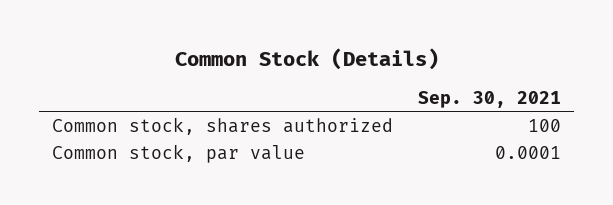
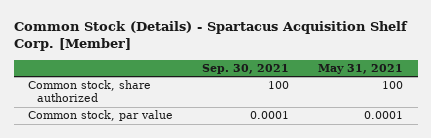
- Common Stock (Details)
+ Common Stock (Details) - Spartacus Acquisition Shelf Corp. [Member]
- | Sep. 30, 2021
+ | Sep. 30, 2021 | May 31, 2021
- Common stock, shares authorized | 100
+ Common stock, share authorized | 100 | 100

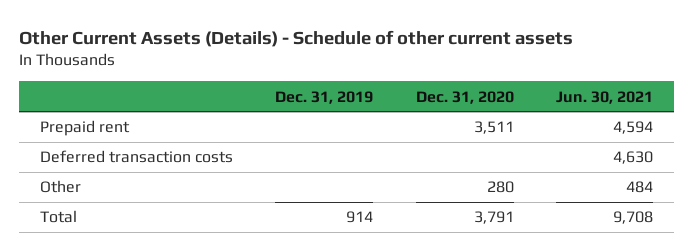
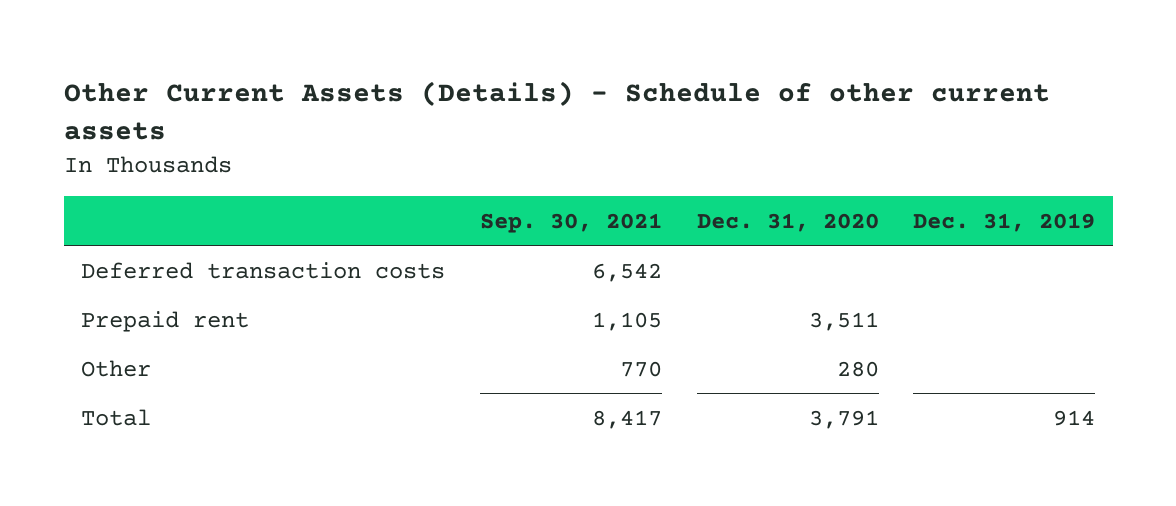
- | Dec. 31, 2019 | Dec. 31, 2020 | Jun. 30, 2021
+ | Sep. 30, 2021 | Dec. 31, 2020 | Dec. 31, 2019
moved down: Prepaid rent | 1,105 | 3,511 |

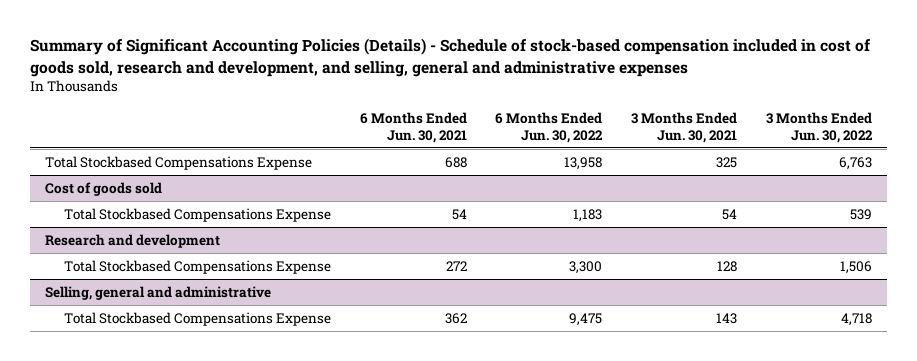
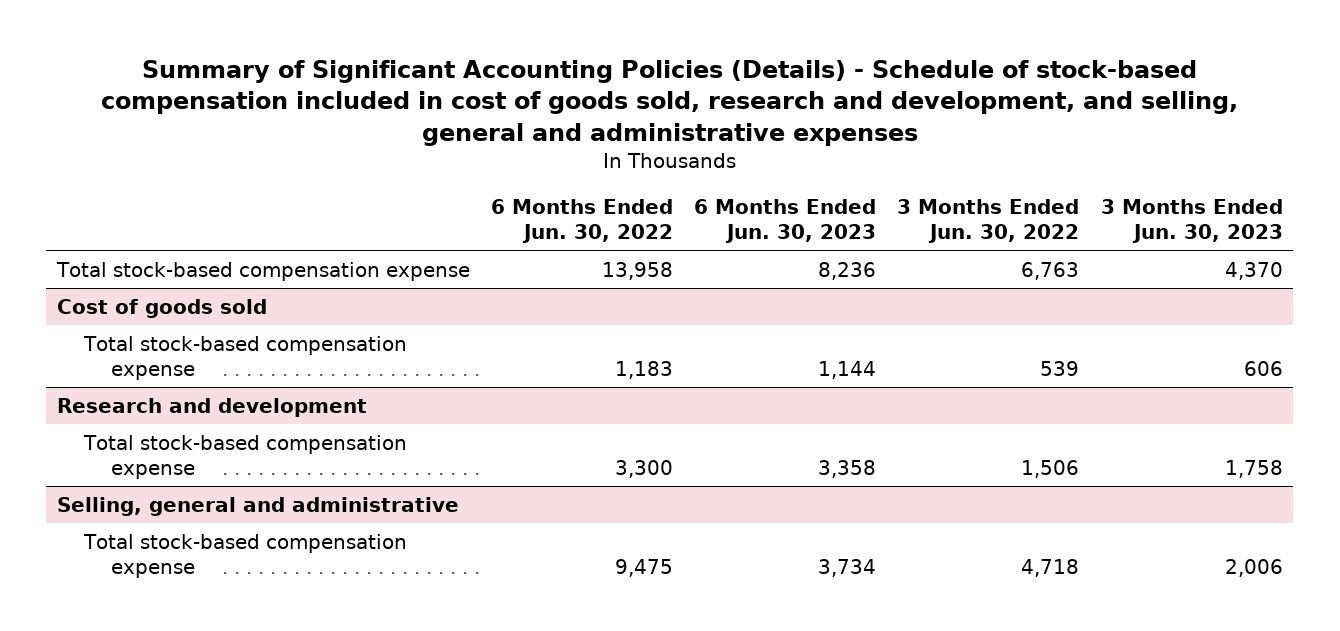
- | 6 Months Ended Jun. 30, 2021 | 6 Months Ended Jun. 30, 2022 | 3 Months Ended Jun. 30, 2021 | 3 Months Ended Jun. 30, 2022
+ | 6 Months Ended Jun. 30, 2022 | 6 Months Ended Jun. 30, 2023 | 3 Months Ended Jun. 30, 2022 | 3 Months Ended Jun. 30, 2023
- Total Stockbased Compensations Expense | 688 | 13,958 | 325 | 6,763
+ Total stock-based compensation expense | 13,958 | 8,236 | 6,763 | 4,370
@ Cost of goods sold
- Total Stockbased Compensations Expense | 54 | 1,183 | 54 | 539
+ Total stock-based compensation expense | 1,183 | 1,144 | 539 | 606
@ Research and development
- Total Stockbased Compensations Expense | 272 | 3,300 | 128 | 1,506
+ Total stock-based compensation expense | 3,300 | 3,358 | 1,506 | 1,758
@ Selling, general and administrative
- Total Stockbased Compensations Expense | 362 | 9,475 | 143 | 4,718
+ Total stock-based compensation expense | 9,475 | 3,734 | 4,718 | 2,006

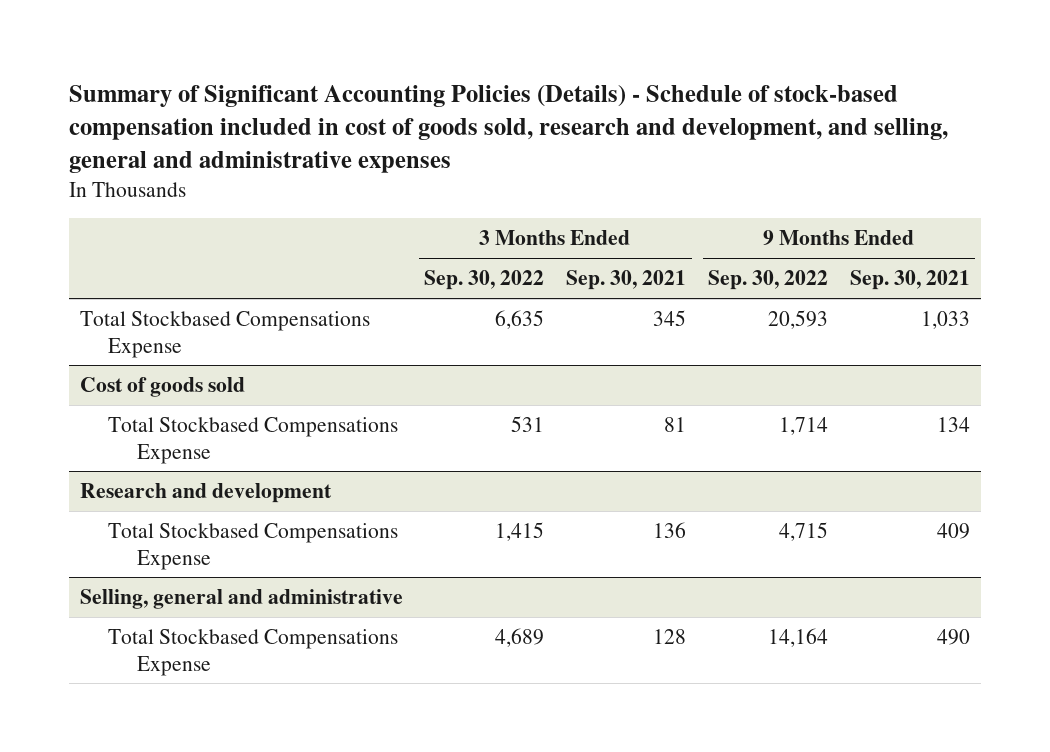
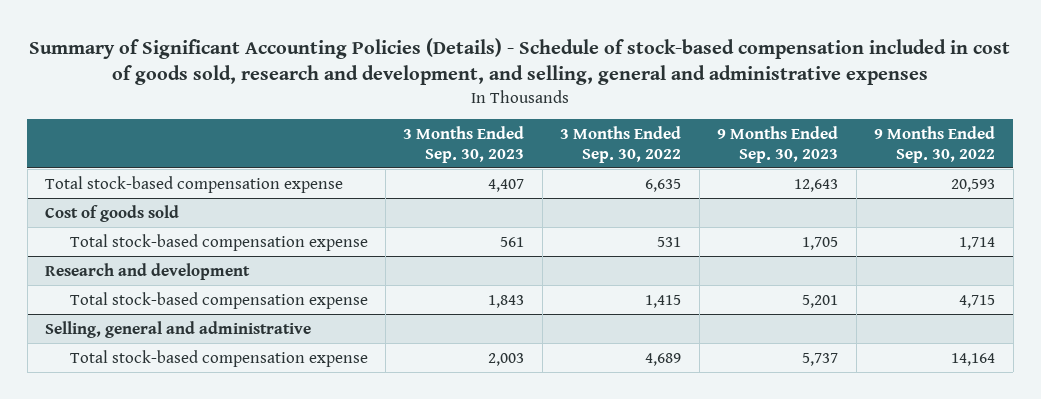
- | 3 Months Ended Sep. 30, 2022 | 3 Months Ended Sep. 30, 2021 | 9 Months Ended Sep. 30, 2022 | 9 Months Ended Sep. 30, 2021
+ | 3 Months Ended Sep. 30, 2023 | 3 Months Ended Sep. 30, 2022 | 9 Months Ended Sep. 30, 2023 | 9 Months Ended Sep. 30, 2022
- Total Stockbased Compensations Expense | 6,635 | 345 | 20,593 | 1,033
+ Total stock-based compensation expense | 4,407 | 6,635 | 12,643 | 20,593
@ Cost of goods sold
- Total Stockbased Compensations Expense | 531 | 81 | 1,714 | 134
+ Total stock-based compensation expense | 561 | 531 | 1,705 | 1,714
@ Research and development
- Total Stockbased Compensations Expense | 1,415 | 136 | 4,715 | 409
+ Total stock-based compensation expense | 1,843 | 1,415 | 5,201 | 4,715
@ Selling, general and administrative
- Total Stockbased Compensations Expense | 4,689 | 128 | 14,164 | 490
+ Total stock-based compensation expense | 2,003 | 4,689 | 5,737 | 14,164

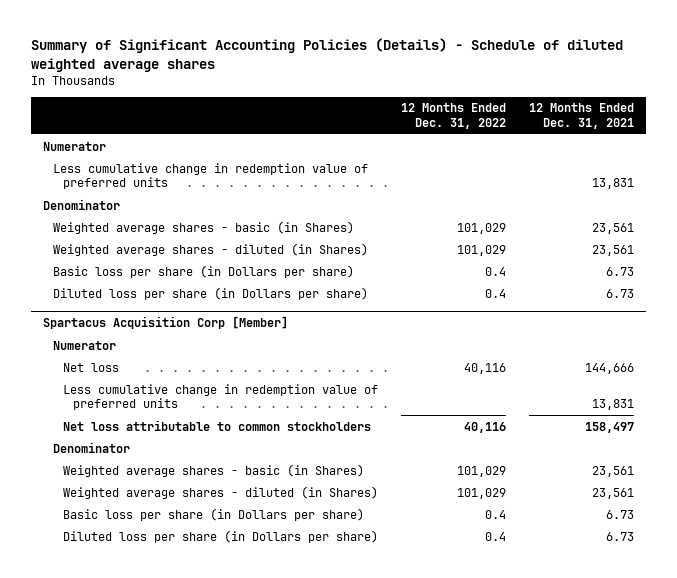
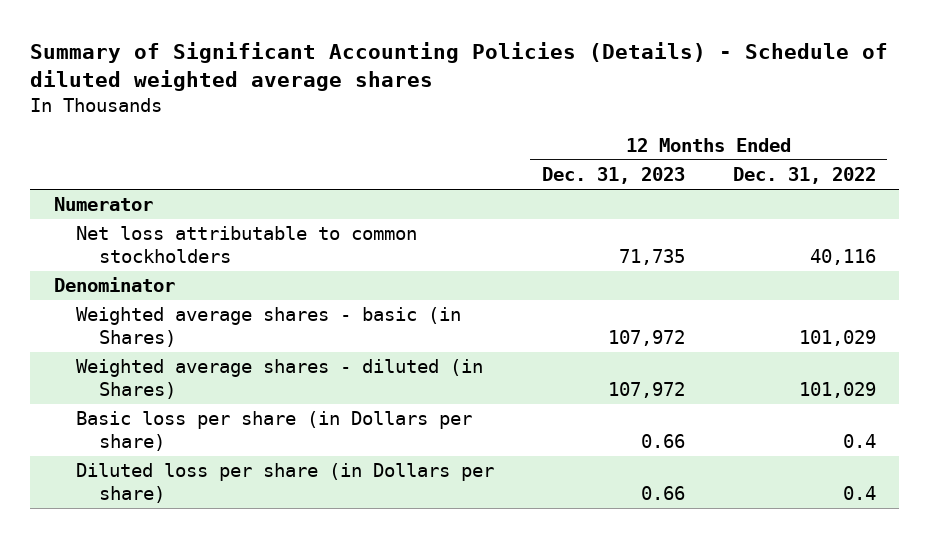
- | 12 Months Ended Dec. 31, 2022 | 12 Months Ended Dec. 31, 2021
+ | 12 Months Ended Dec. 31, 2023 | 12 Months Ended Dec. 31, 2022
- Less cumulative change in redemption value of preferred units | | 13,831
- Denominator
- Weighted average shares - basic (in Shares) | 101,029 | 23,561
- Weighted average shares - diluted (in Shares) | 101,029 | 23,561
- Basic loss per share (in Dollars per share) | 0.4 | 6.73
- Diluted loss per share (in Dollars per share) | 0.4 | 6.73
- Spartacus Acquisition Corp [Member]
- Numerator
- Net loss | 40,116 | 144,666
- Less cumulative change in redemption value of preferred units | | 13,831

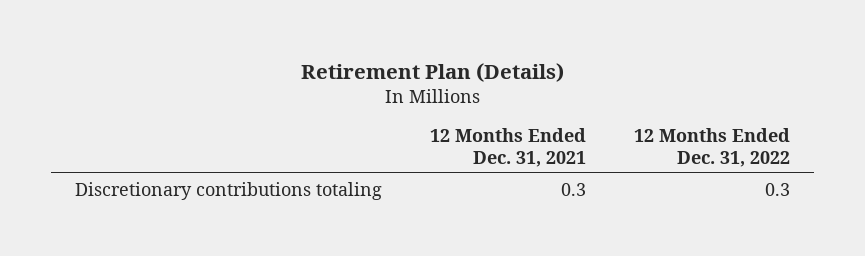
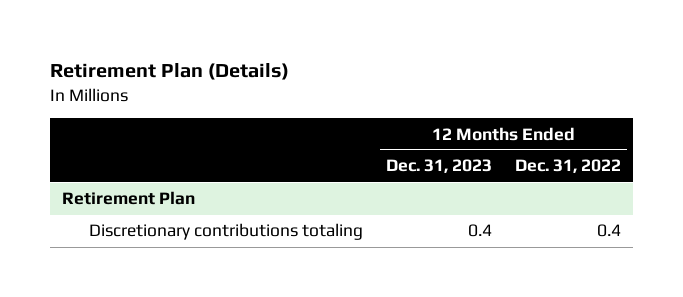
- | 12 Months Ended Dec. 31, 2021 | 12 Months Ended Dec. 31, 2022
+ | 12 Months Ended Dec. 31, 2023 | 12 Months Ended Dec. 31, 2022
- Discretionary contributions totaling | 0.3 | 0.3
+ Retirement Plan
+ Discretionary contributions totaling | 0.4 | 0.4

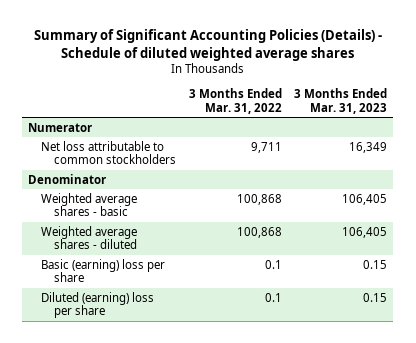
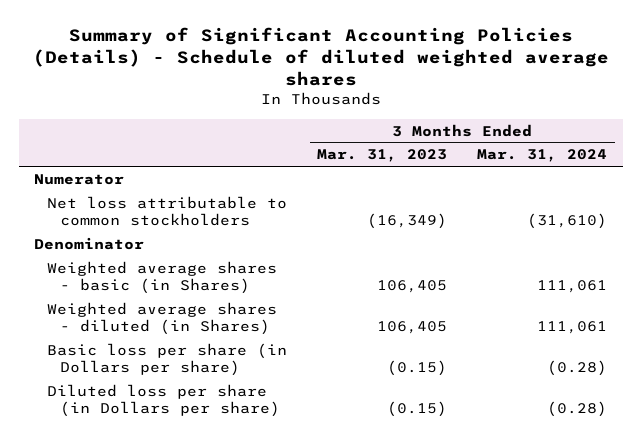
- | 3 Months Ended Mar. 31, 2022 | 3 Months Ended Mar. 31, 2023
+ | 3 Months Ended Mar. 31, 2023 | 3 Months Ended Mar. 31, 2024
- Net loss attributable to common stockholders | 9,711 | 16,349
+ Net loss attributable to common stockholders | (16,349) | (31,610)
- Weighted average shares - basic | 100,868 | 106,405
- Weighted average shares - diluted | 100,868 | 106,405
- Basic (earning) loss per share | 0.1 | 0.15
- Diluted (earning) loss per share | 0.1 | 0.15
+ Weighted average shares - basic (in Shares) | 106,405 | 111,061
+ Weighted average shares - diluted (in Shares) | 106,405 | 111,061
+ Basic loss per share (in Dollars per share) | (0.15) | (0.28)
+ Diluted loss per share (in Dollars per share) | (0.15) | (0.28)

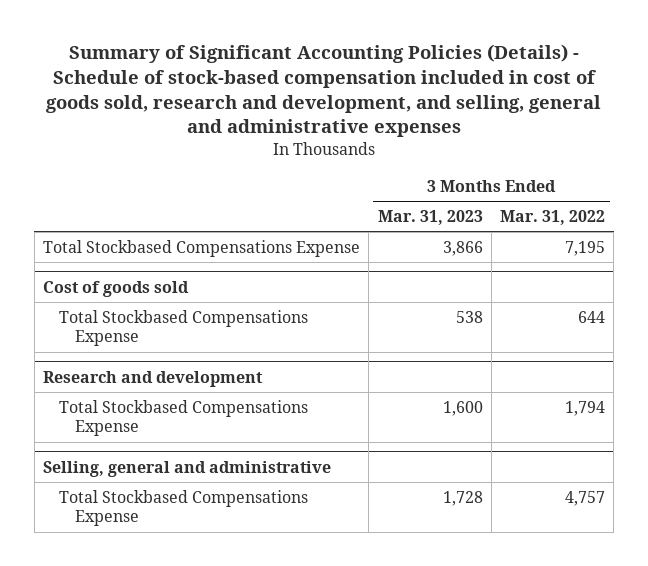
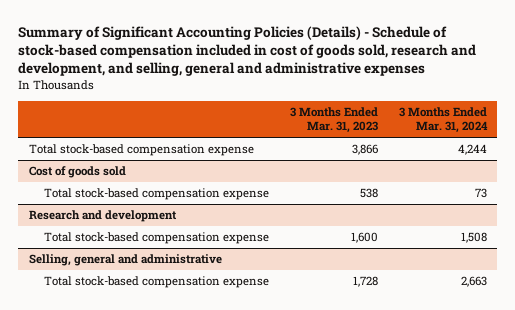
- | 3 Months Ended Mar. 31, 2023 | 3 Months Ended Mar. 31, 2022
+ | 3 Months Ended Mar. 31, 2023 | 3 Months Ended Mar. 31, 2024
- Total Stockbased Compensations Expense | 3,866 | 7,195
+ Total stock-based compensation expense | 3,866 | 4,244
@ Cost of goods sold
- Total Stockbased Compensations Expense | 538 | 644
+ Total stock-based compensation expense | 538 | 73
@ Research and development
- Total Stockbased Compensations Expense | 1,600 | 1,794
+ Total stock-based compensation expense | 1,600 | 1,508
@ Selling, general and administrative
- Total Stockbased Compensations Expense | 1,728 | 4,757
+ Total stock-based compensation expense | 1,728 | 2,663

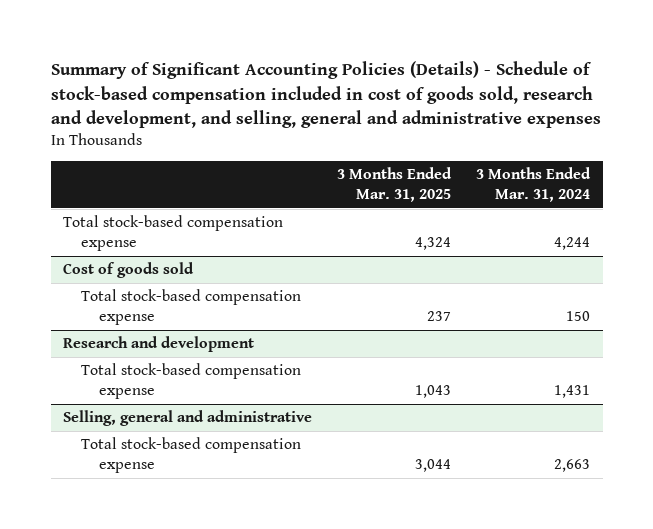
- | 3 Months Ended Mar. 31, 2023 | 3 Months Ended Mar. 31, 2024
+ | 3 Months Ended Mar. 31, 2025 | 3 Months Ended Mar. 31, 2024
@ Cost of goods sold
- Total stock-based compensation expense | 538 | 73
+ Total stock-based compensation expense | 237 | 150
@ Research and development
- Total stock-based compensation expense | 1,600 | 1,508
+ Total stock-based compensation expense | 1,043 | 1,431

